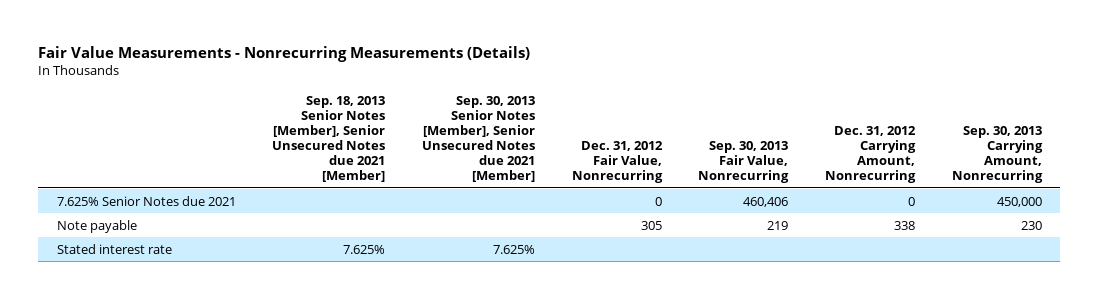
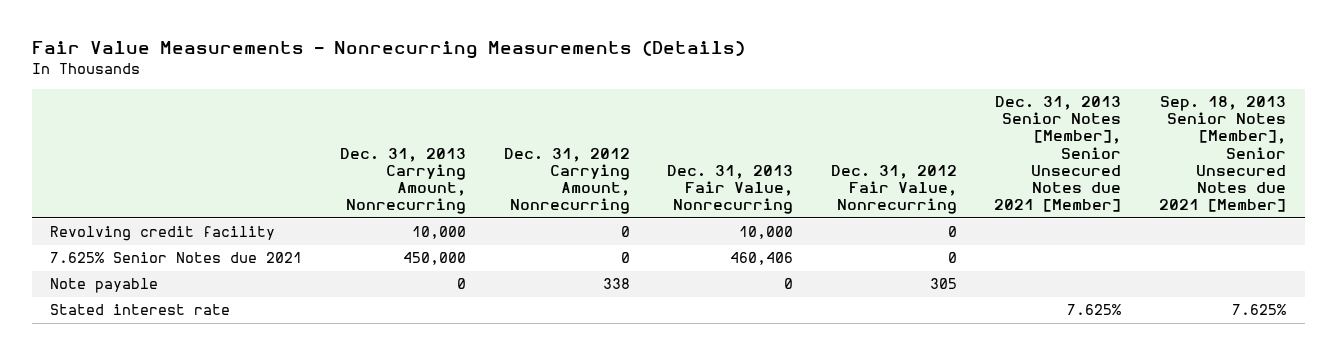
- | Sep. 18, 2013 Senior Notes [Member], Senior Unsecured Notes due 2021 [Member] | Sep. 30, 2013 Senior Notes [Member], Senior Unsecured Notes due 2021 [Member] | Dec. 31, 2012 Fair Value, Nonrecurring | Sep. 30, 2013 Fair Value, Nonrecurring | Dec. 31, 2012 Carrying Amount, Nonrecurring | Sep. 30, 2013 Carrying Amount, Nonrecurring
+ | Dec. 31, 2013 Carrying Amount, Nonrecurring | Dec. 31, 2012 Carrying Amount, Nonrecurring | Dec. 31, 2013 Fair Value, Nonrecurring | Dec. 31, 2012 Fair Value, Nonrecurring | Dec. 31, 2013 Senior Notes [Member], Senior Unsecured Notes due 2021 [Member] | Sep. 18, 2013 Senior Notes [Member], Senior Unsecured Notes due 2021 [Member]
+ Revolving credit facility | 10,000 | 0 | 10,000 | 0 | |

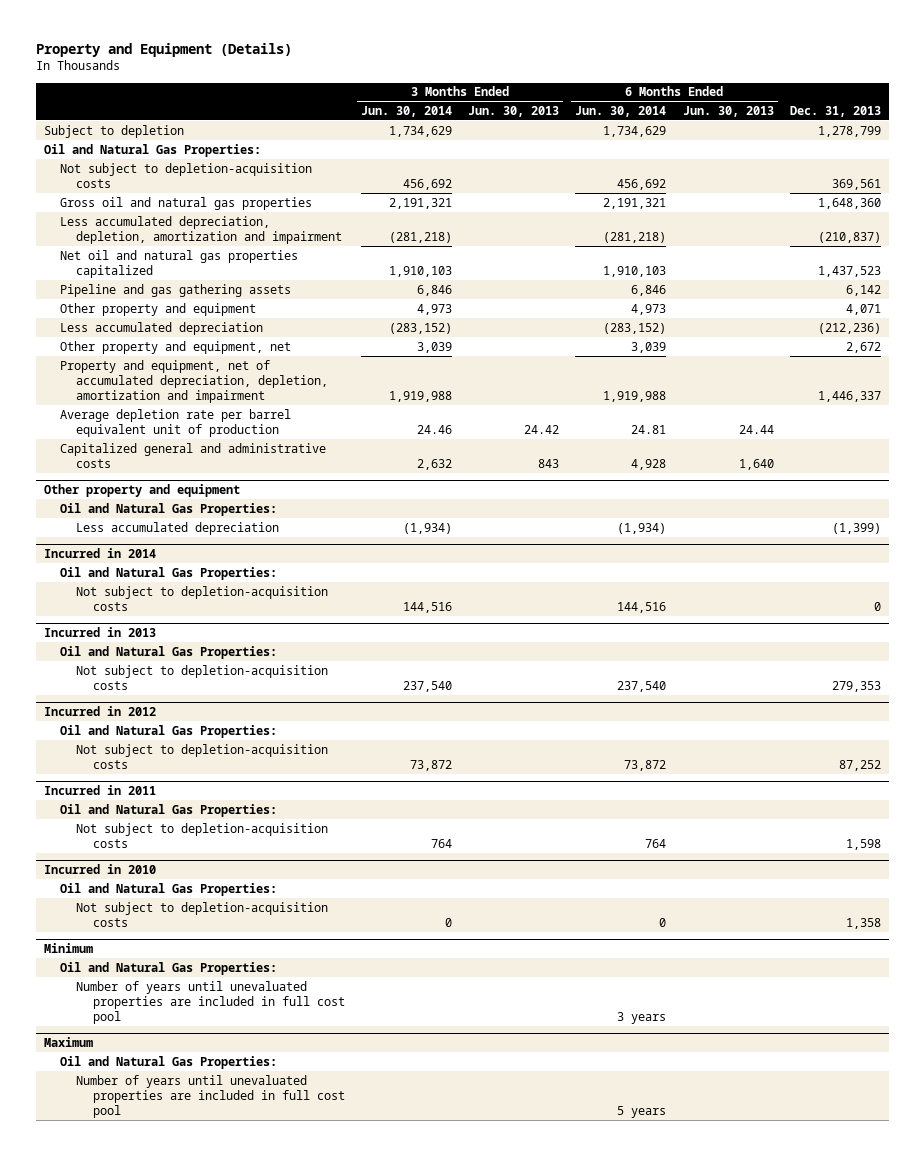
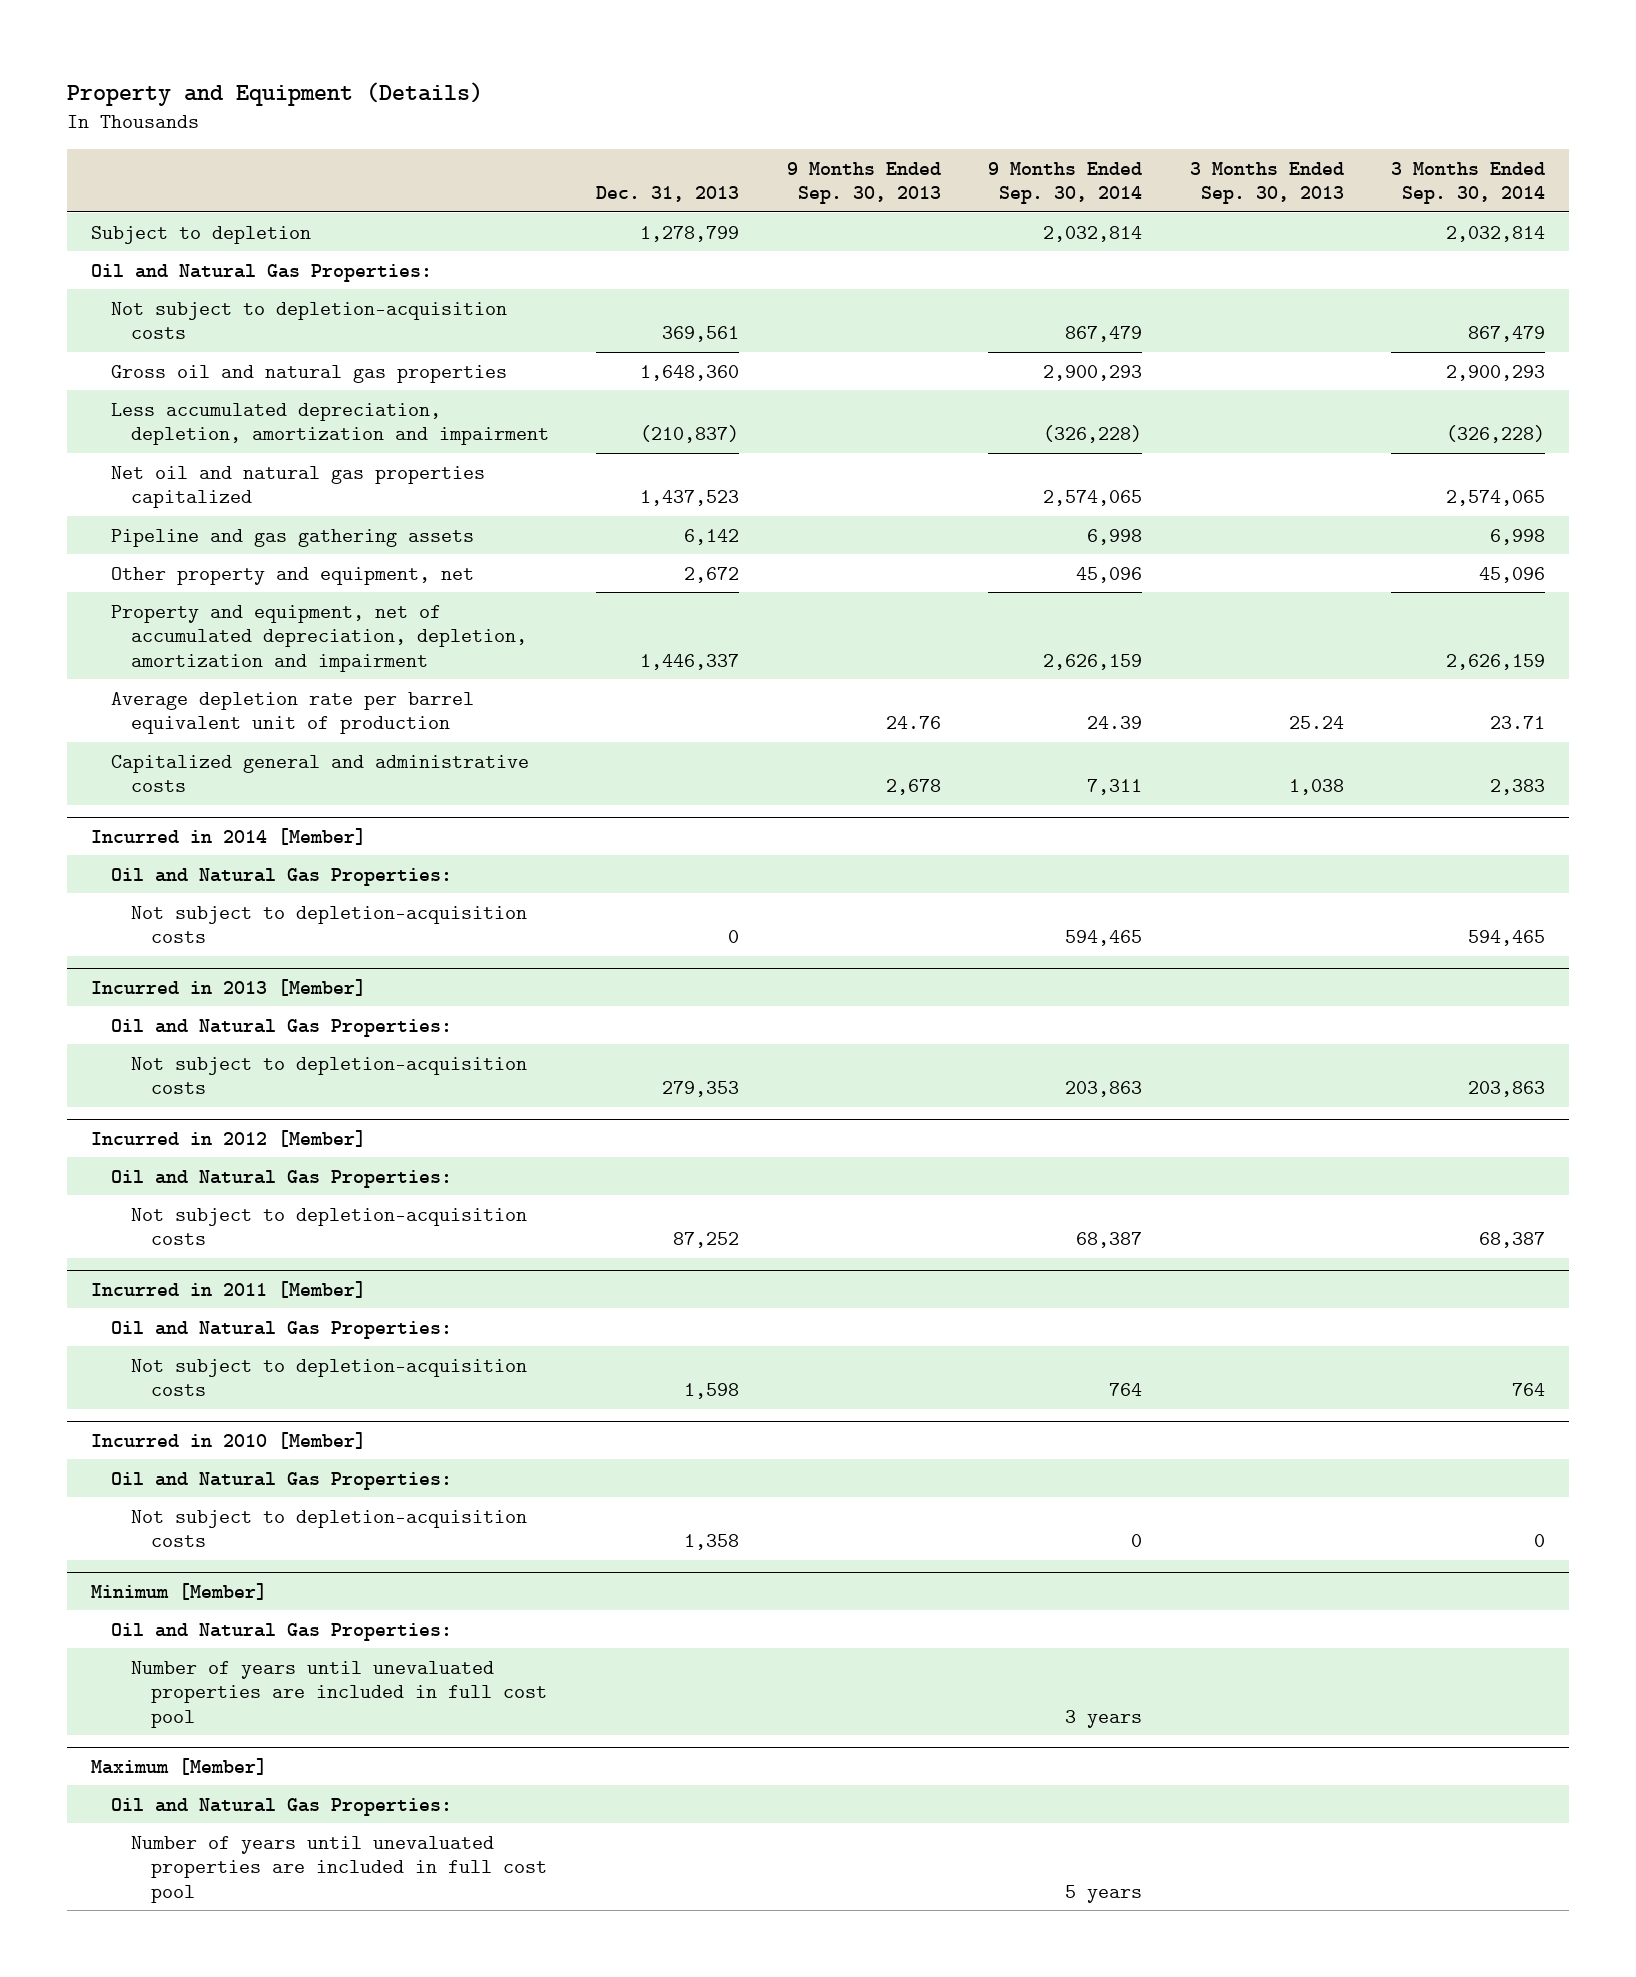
- | 3 Months Ended Jun. 30, 2014 | 3 Months Ended Jun. 30, 2013 | 6 Months Ended Jun. 30, 2014 | 6 Months Ended Jun. 30, 2013 | Dec. 31, 2013
+ | Dec. 31, 2013 | 9 Months Ended Sep. 30, 2013 | 9 Months Ended Sep. 30, 2014 | 3 Months Ended Sep. 30, 2013 | 3 Months Ended Sep. 30, 2014
- Other property and equipment | 4,973 | | 4,973 | | 4,071
- Less accumulated depreciation | (283,152) | | (283,152) | | (212,236)
- Other property and equipment
- Oil and Natural Gas Properties:
- Less accumulated depreciation | (1,934) | | (1,934) | | (1,399)
- Incurred in 2014
+ Incurred in 2014 [Member]
- Incurred in 2013
+ Incurred in 2013 [Member]
- Incurred in 2012
+ Incurred in 2012 [Member]
- Incurred in 2011
+ Incurred in 2011 [Member]
- Incurred in 2010
+ Incurred in 2010 [Member]
- Minimum
+ Minimum [Member]
- Maximum
+ Maximum [Member]

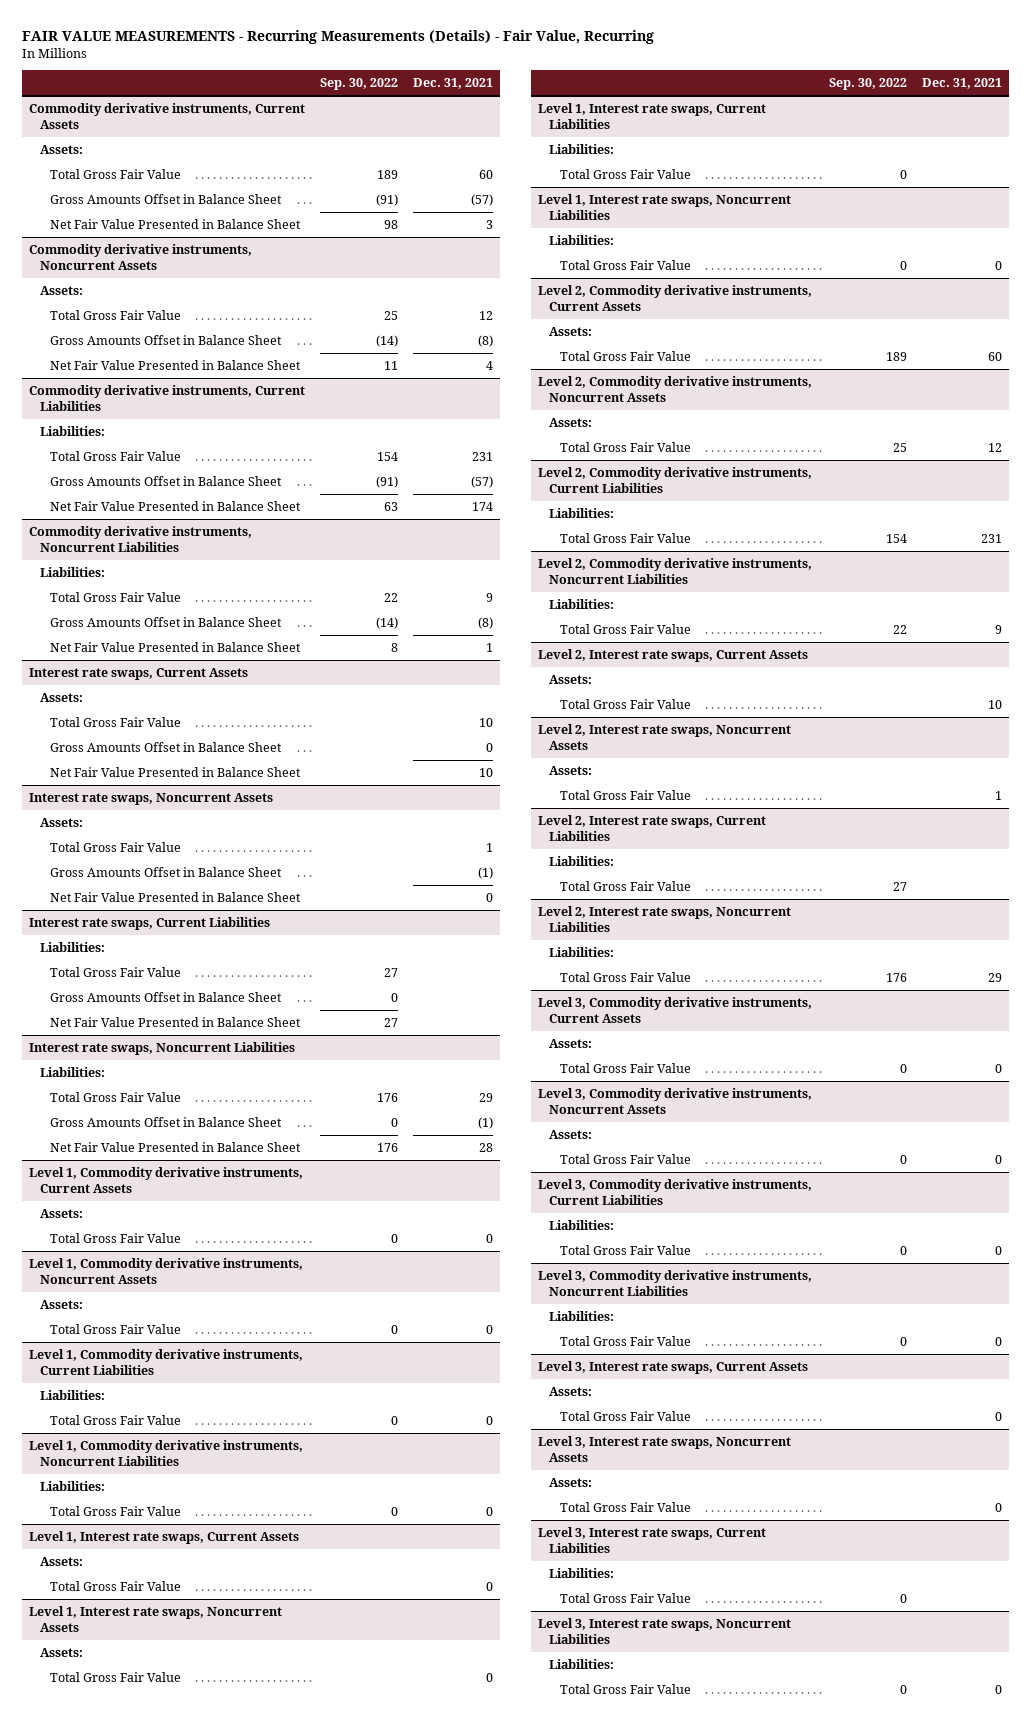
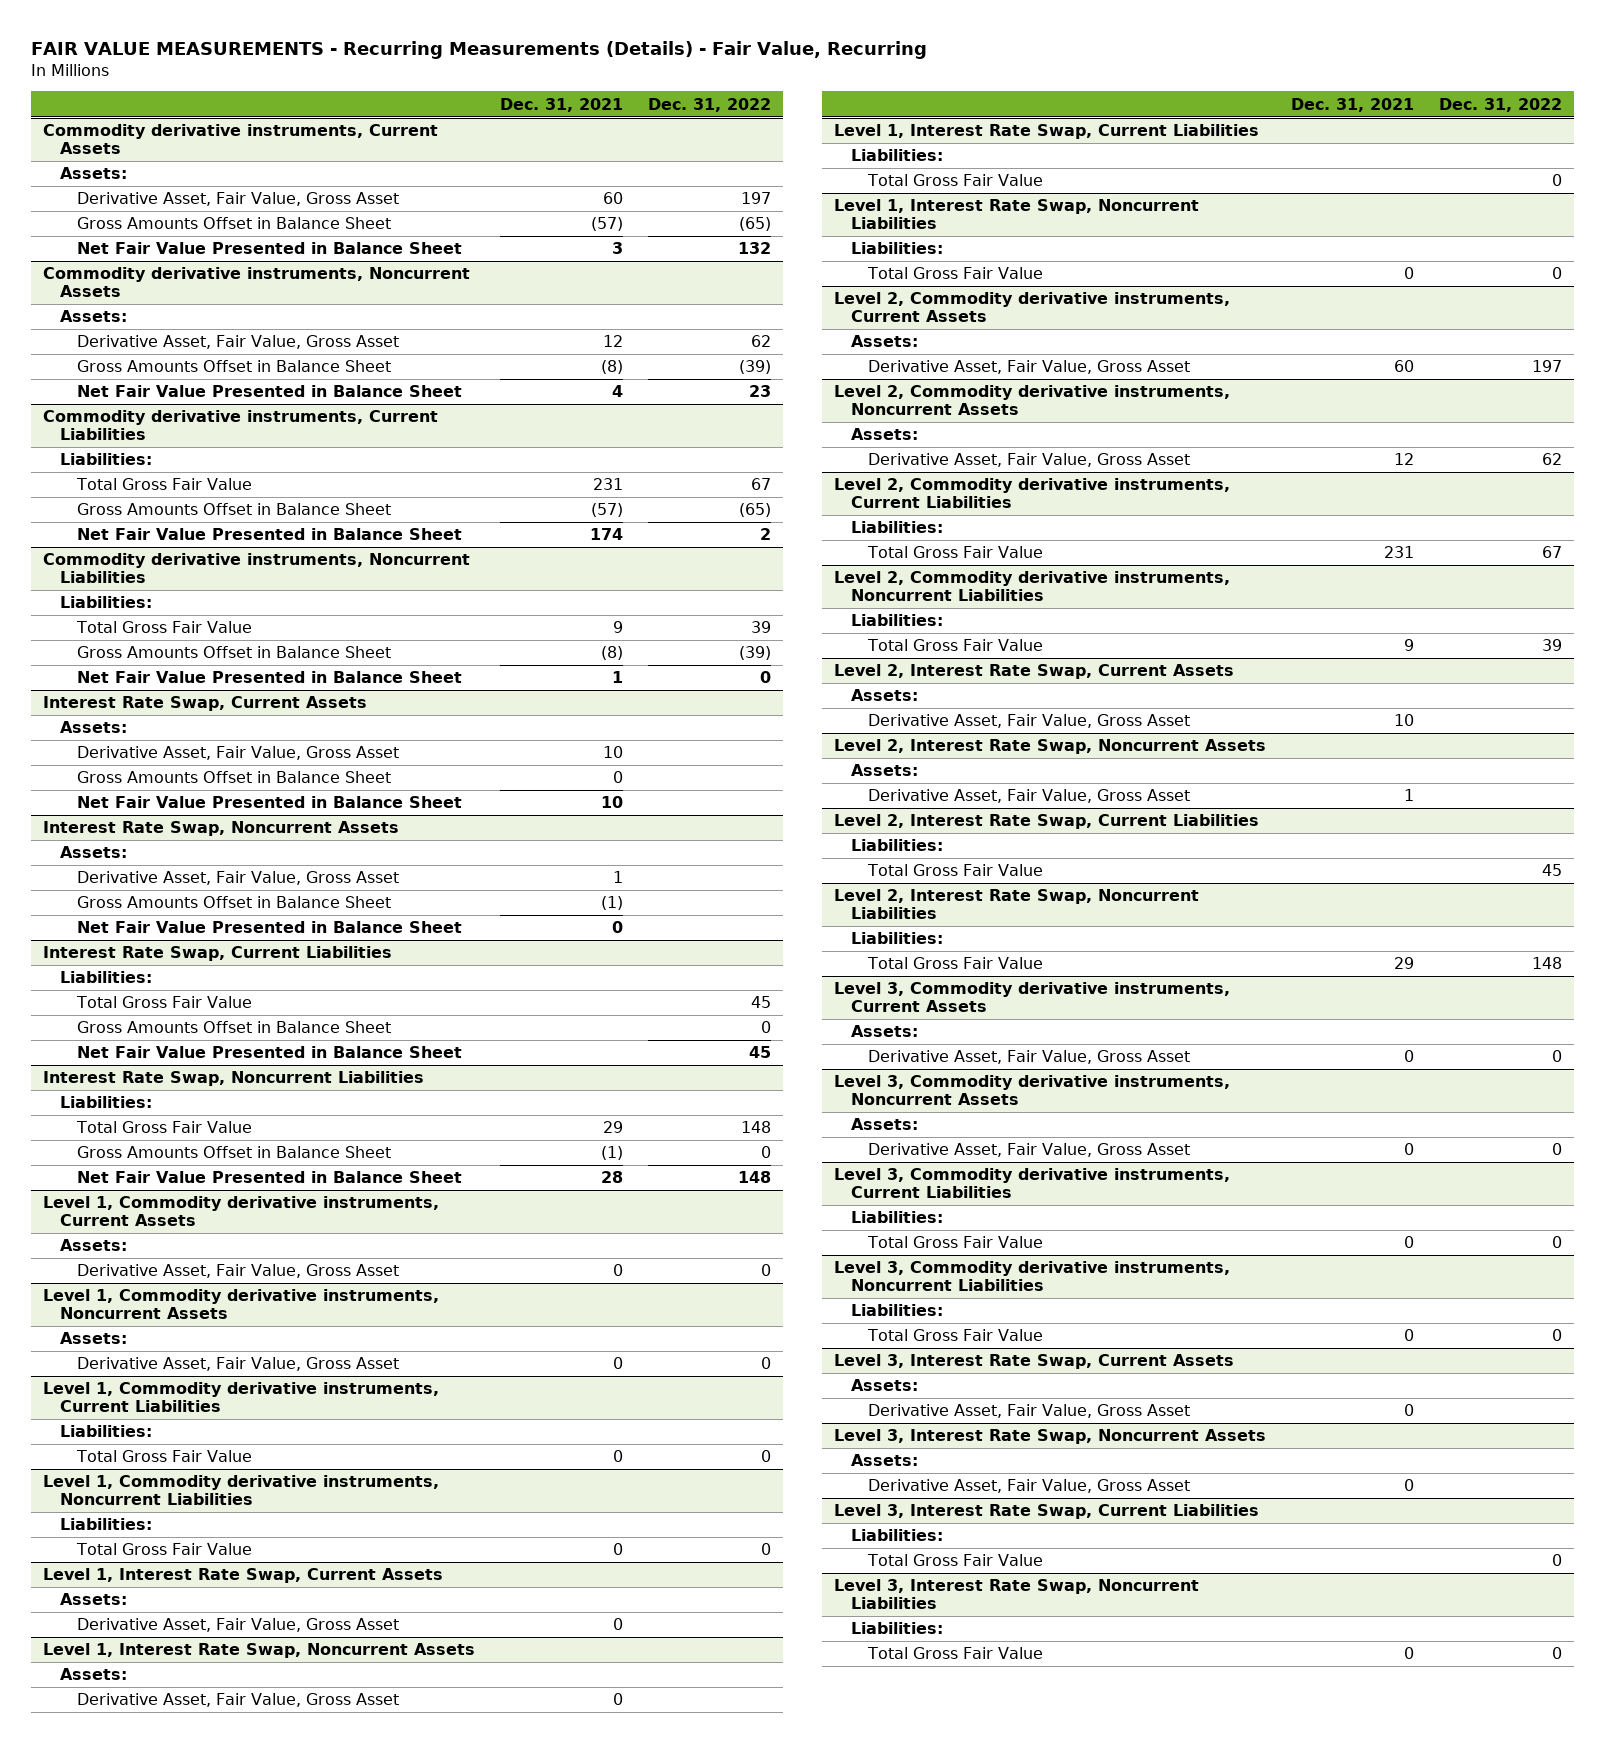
- | Sep. 30, 2022 | Dec. 31, 2021
+ | Dec. 31, 2021 | Dec. 31, 2022
@ Commodity derivative instruments, Current Assets
- Total Gross Fair Value | 189 | 60
+ Derivative Asset, Fair Value, Gross Asset | 60 | 197
@ Commodity derivative instruments, Noncurrent Assets
- Total Gross Fair Value | 25 | 12
+ Derivative Asset, Fair Value, Gross Asset | 12 | 62
- Interest rate swaps, Current Assets
+ Interest Rate Swap, Current Assets
- Total Gross Fair Value | | 10
+ Derivative Asset, Fair Value, Gross Asset | 10 |
- Interest rate swaps, Noncurrent Assets
+ Interest Rate Swap, Noncurrent Assets
- Total Gross Fair Value | | 1
+ Derivative Asset, Fair Value, Gross Asset | 1 |
- Interest rate swaps, Current Liabilities
+ Interest Rate Swap, Current Liabilities
- Interest rate swaps, Noncurrent Liabilities
+ Interest Rate Swap, Noncurrent Liabilities
@ Level 1, Commodity derivative instruments, Current Assets
- Total Gross Fair Value | 0 | 0
+ Derivative Asset, Fair Value, Gross Asset | 0 | 0
@ Level 1, Commodity derivative instruments, Noncurrent Assets
- Total Gross Fair Value | 0 | 0
+ Derivative Asset, Fair Value, Gross Asset | 0 | 0
- Level 1, Interest rate swaps, Current Assets
+ Level 1, Interest Rate Swap, Current Assets
- Total Gross Fair Value | | 0
- Level 1, Interest rate swaps, Noncurrent Assets
+ Derivative Asset, Fair Value, Gross Asset | 0 |
+ Level 1, Interest Rate Swap, Noncurrent Assets
- Total Gross Fair Value | | 0
- Level 1, Interest rate swaps, Current Liabilities
+ Derivative Asset, Fair Value, Gross Asset | 0 |
+ Level 1, Interest Rate Swap, Current Liabilities
- Level 1, Interest rate swaps, Noncurrent Liabilities
+ Level 1, Interest Rate Swap, Noncurrent Liabilities
@ Level 2, Commodity derivative instruments, Current Assets
- Total Gross Fair Value | 189 | 60
+ Derivative Asset, Fair Value, Gross Asset | 60 | 197
@ Level 2, Commodity derivative instruments, Noncurrent Assets
- Total Gross Fair Value | 25 | 12
+ Derivative Asset, Fair Value, Gross Asset | 12 | 62
- Level 2, Interest rate swaps, Current Assets
+ Level 2, Interest Rate Swap, Current Assets
- Total Gross Fair Value | | 10
- Level 2, Interest rate swaps, Noncurrent Assets
+ Derivative Asset, Fair Value, Gross Asset | 10 |
+ Level 2, Interest Rate Swap, Noncurrent Assets
- Total Gross Fair Value | | 1
- Level 2, Interest rate swaps, Current Liabilities
+ Derivative Asset, Fair Value, Gross Asset | 1 |
+ Level 2, Interest Rate Swap, Current Liabilities
- Level 2, Interest rate swaps, Noncurrent Liabilities
+ Level 2, Interest Rate Swap, Noncurrent Liabilities
@ Level 3, Commodity derivative instruments, Current Assets
- Total Gross Fair Value | 0 | 0
+ Derivative Asset, Fair Value, Gross Asset | 0 | 0
@ Level 3, Commodity derivative instruments, Noncurrent Assets
- Total Gross Fair Value | 0 | 0
+ Derivative Asset, Fair Value, Gross Asset | 0 | 0
- Level 3, Interest rate swaps, Current Assets
+ Level 3, Interest Rate Swap, Current Assets
- Total Gross Fair Value | | 0
- Level 3, Interest rate swaps, Noncurrent Assets
+ Derivative Asset, Fair Value, Gross Asset | 0 |
+ Level 3, Interest Rate Swap, Noncurrent Assets
- Total Gross Fair Value | | 0
- Level 3, Interest rate swaps, Current Liabilities
+ Derivative Asset, Fair Value, Gross Asset | 0 |
+ Level 3, Interest Rate Swap, Current Liabilities
- Level 3, Interest rate swaps, Noncurrent Liabilities
+ Level 3, Interest Rate Swap, Noncurrent Liabilities

